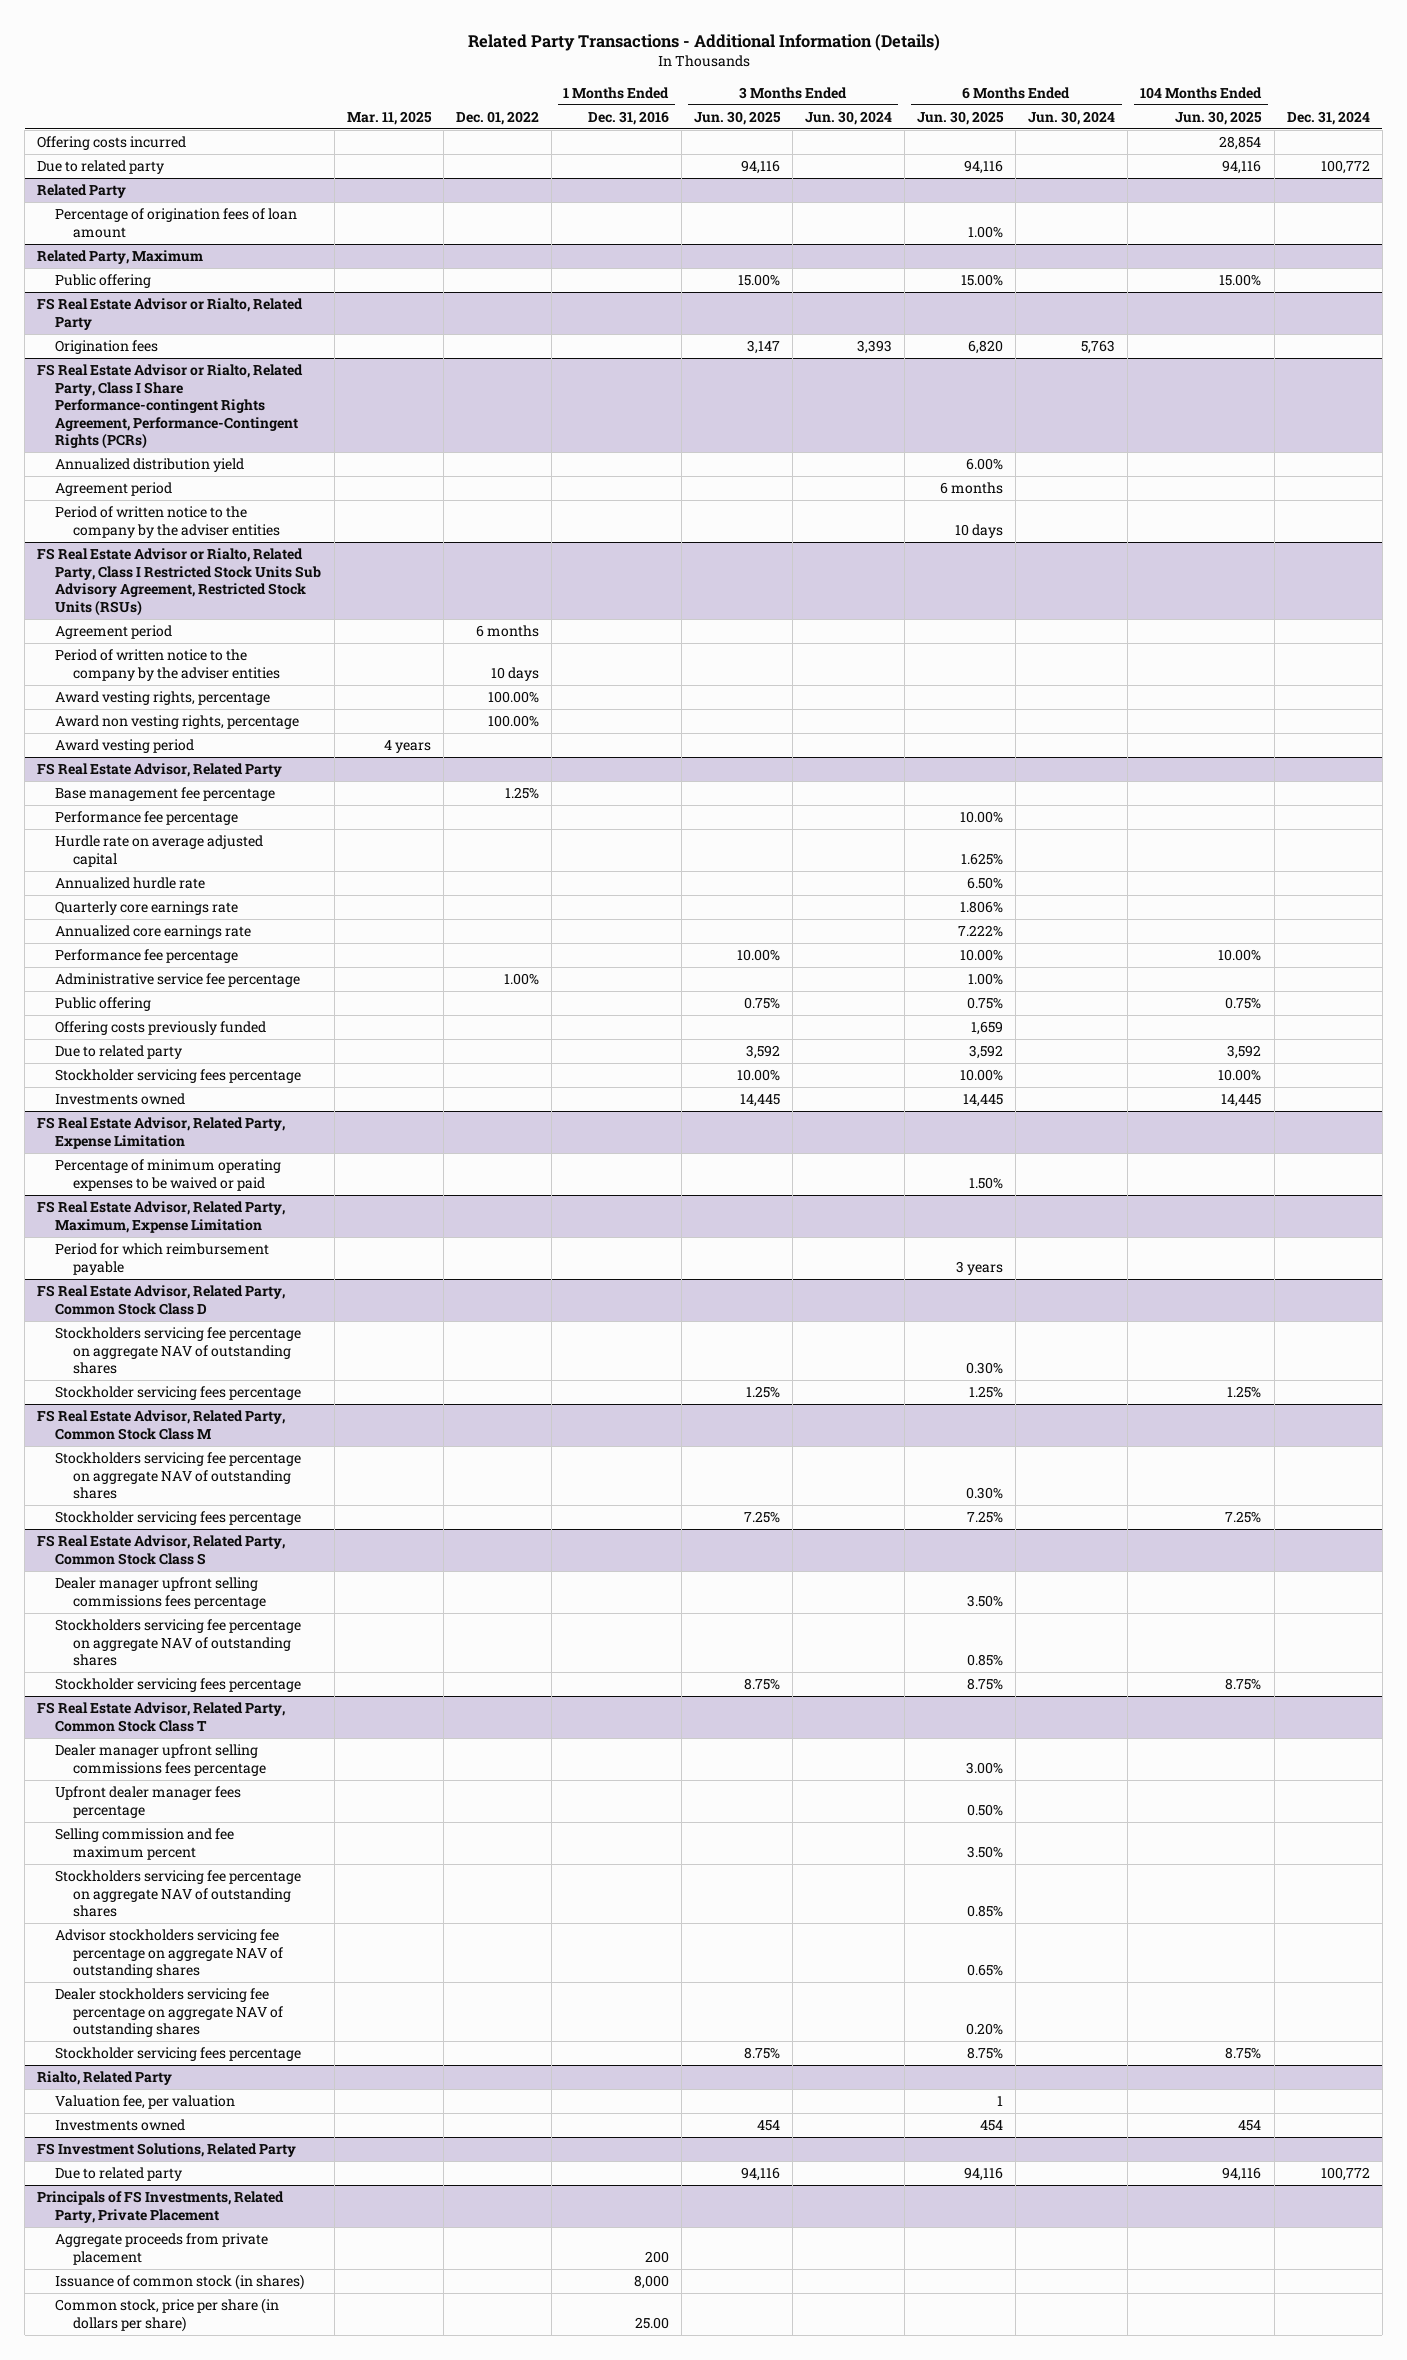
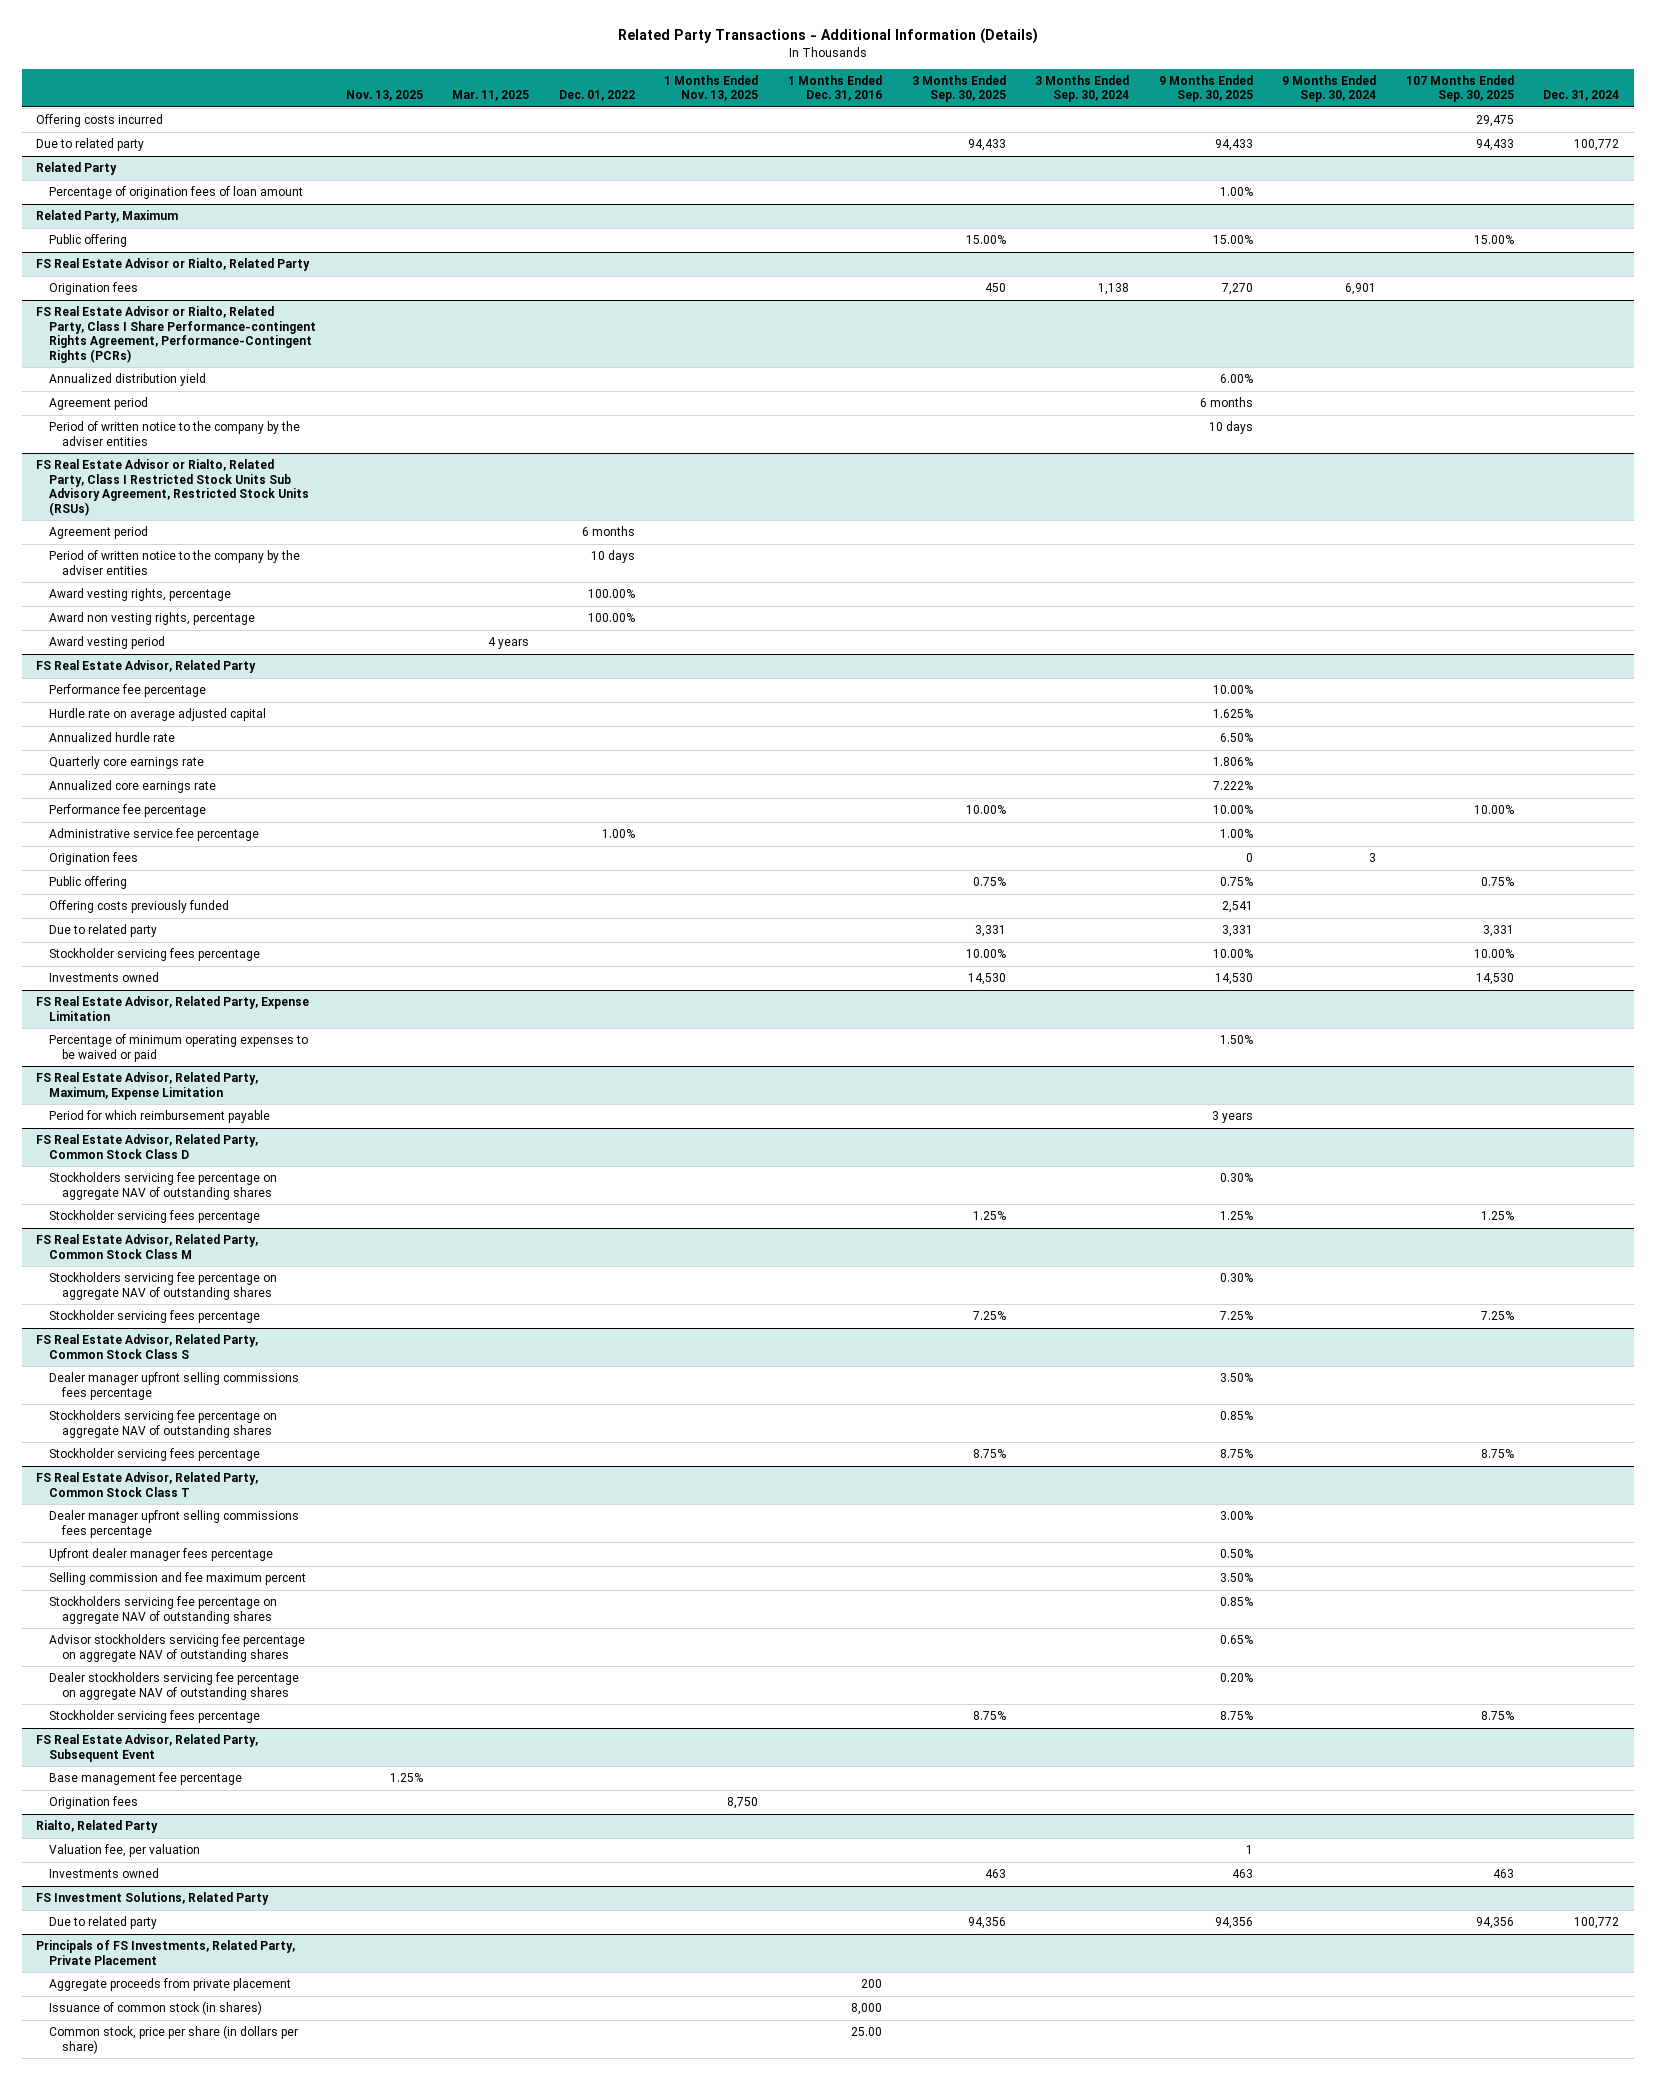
- | Mar. 11, 2025 | Dec. 01, 2022 | 1 Months Ended Dec. 31, 2016 | 3 Months Ended Jun. 30, 2025 | 3 Months Ended Jun. 30, 2024 | 6 Months Ended Jun. 30, 2025 | 6 Months Ended Jun. 30, 2024 | 104 Months Ended Jun. 30, 2025 | Dec. 31, 2024
+ | Nov. 13, 2025 | Mar. 11, 2025 | Dec. 01, 2022 | 1 Months Ended Nov. 13, 2025 | 1 Months Ended Dec. 31, 2016 | 3 Months Ended Sep. 30, 2025 | 3 Months Ended Sep. 30, 2024 | 9 Months Ended Sep. 30, 2025 | 9 Months Ended Sep. 30, 2024 | 107 Months Ended Sep. 30, 2025 | Dec. 31, 2024
@ FS Real Estate Advisor, Related Party
- Base management fee percentage | | 1.25% | | | | | | |
+ Origination fees | | | | | | | | 0 | 3 | |
+ FS Real Estate Advisor, Related Party, Subsequent Event
+ Base management fee percentage | 1.25% | | | | | | | | | |
+ Origination fees | | | | 8,750 | | | | | | |

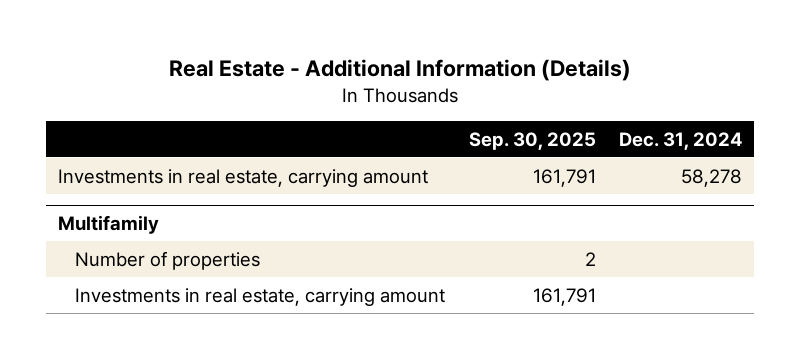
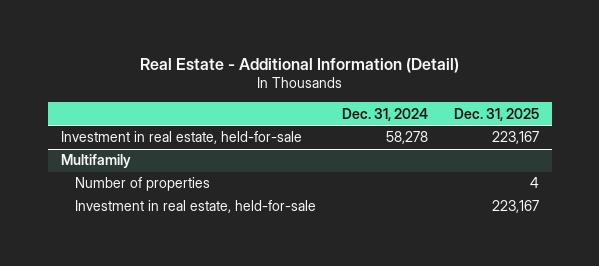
- Real Estate - Additional Information (Details)
+ Real Estate - Additional Information (Detail)
- | Sep. 30, 2025 | Dec. 31, 2024
+ | Dec. 31, 2024 | Dec. 31, 2025
- Investments in real estate, carrying amount | 161,791 | 58,278
+ Investment in real estate, held-for-sale | 58,278 | 223,167
@ Multifamily
- Investments in real estate, carrying amount | 161,791 |
+ Investment in real estate, held-for-sale | | 223,167

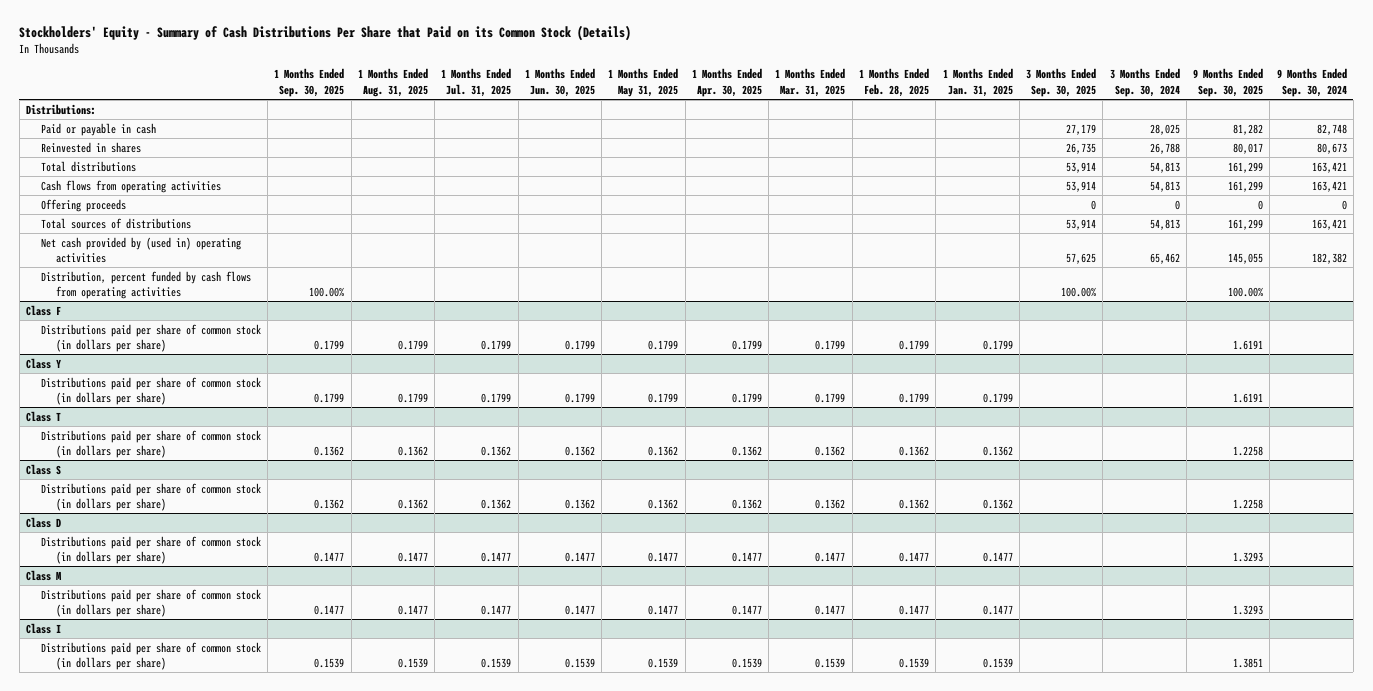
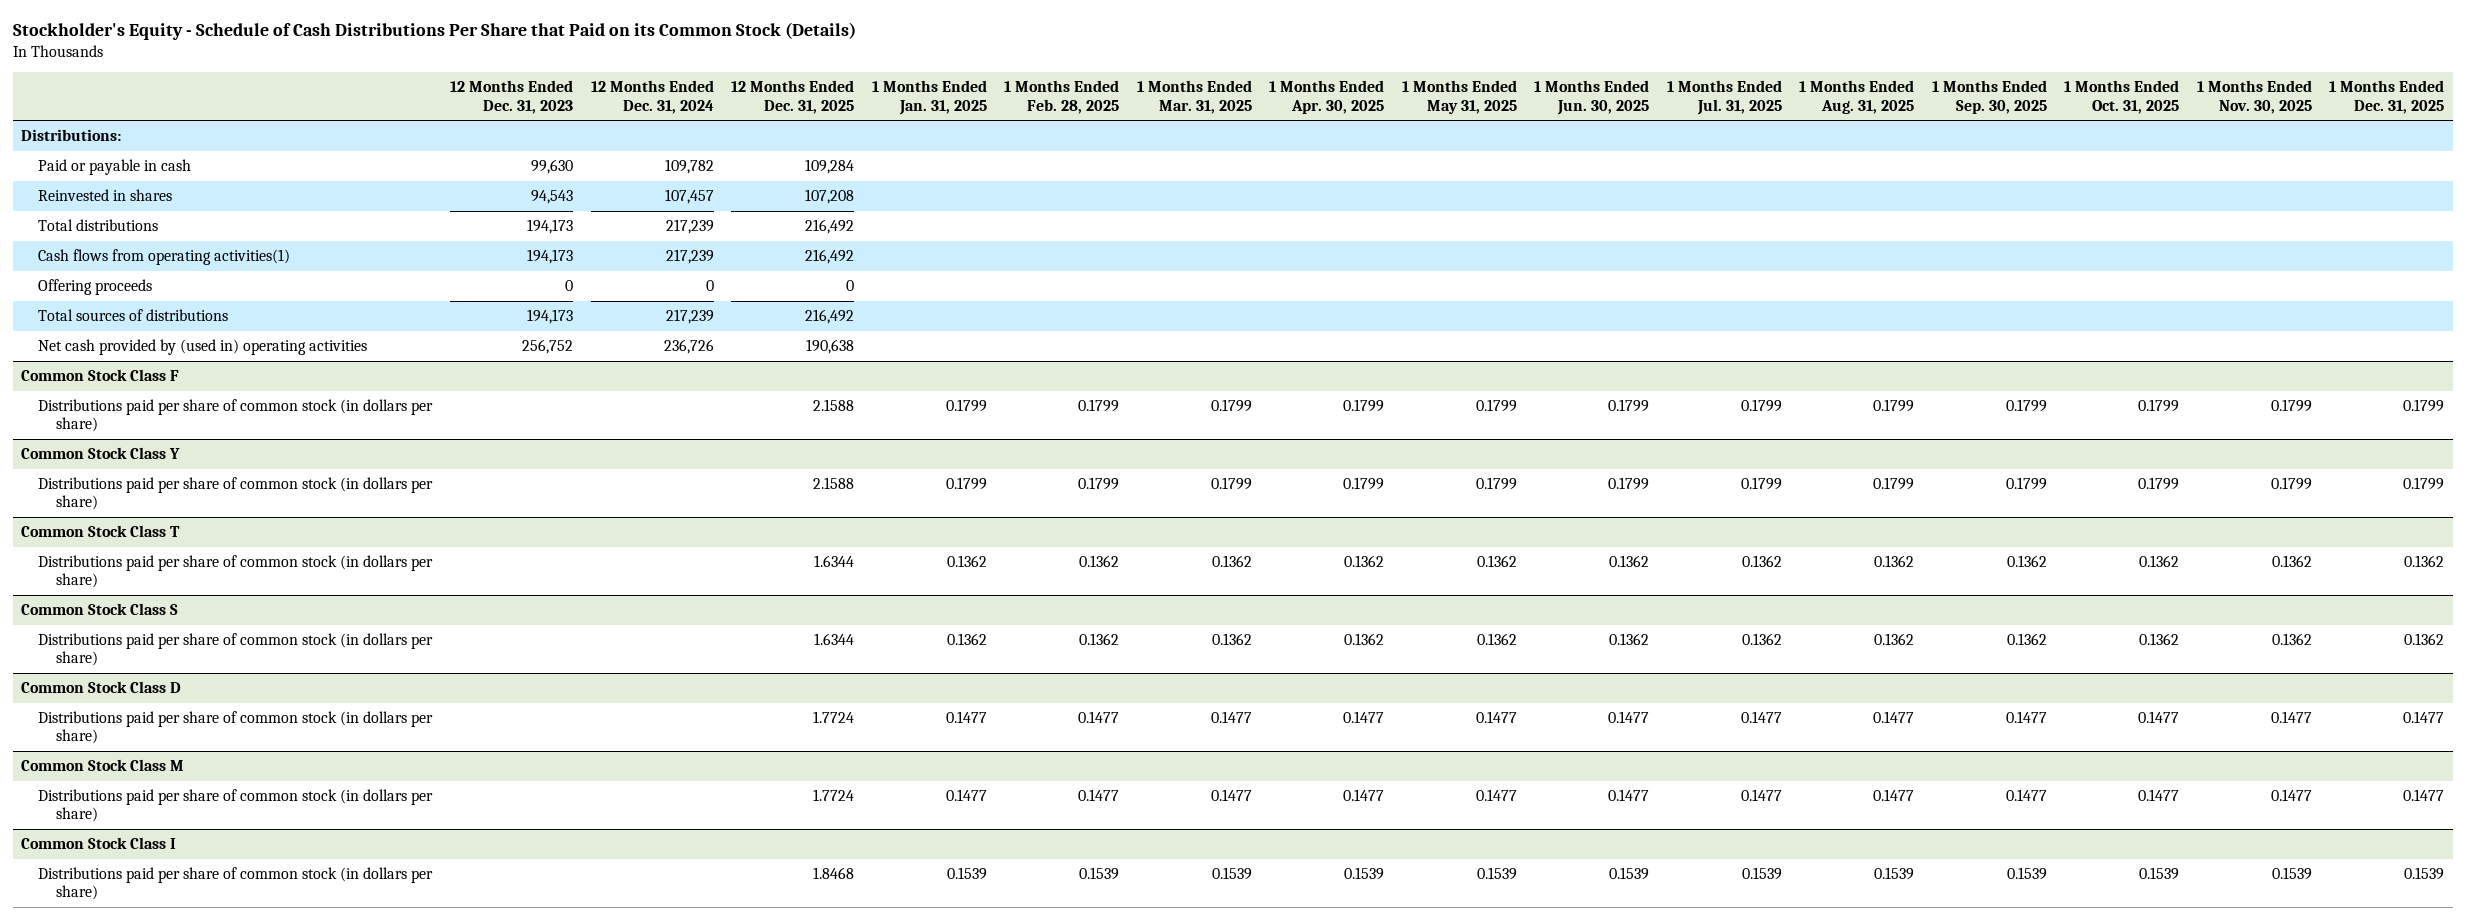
- Stockholders' Equity - Summary of Cash Distributions Per Share that Paid on its Common Stock (Details)
+ Stockholder's Equity - Schedule of Cash Distributions Per Share that Paid on its Common Stock (Details)
- | 1 Months Ended Sep. 30, 2025 | 1 Months Ended Aug. 31, 2025 | 1 Months Ended Jul. 31, 2025 | 1 Months Ended Jun. 30, 2025 | 1 Months Ended May 31, 2025 | 1 Months Ended Apr. 30, 2025 | 1 Months Ended Mar. 31, 2025 | 1 Months Ended Feb. 28, 2025 | 1 Months Ended Jan. 31, 2025 | 3 Months Ended Sep. 30, 2025 | 3 Months Ended Sep. 30, 2024 | 9 Months Ended Sep. 30, 2025 | 9 Months Ended Sep. 30, 2024
+ | 12 Months Ended Dec. 31, 2023 | 12 Months Ended Dec. 31, 2024 | 12 Months Ended Dec. 31, 2025 | 1 Months Ended Jan. 31, 2025 | 1 Months Ended Feb. 28, 2025 | 1 Months Ended Mar. 31, 2025 | 1 Months Ended Apr. 30, 2025 | 1 Months Ended May 31, 2025 | 1 Months Ended Jun. 30, 2025 | 1 Months Ended Jul. 31, 2025 | 1 Months Ended Aug. 31, 2025 | 1 Months Ended Sep. 30, 2025 | 1 Months Ended Oct. 31, 2025 | 1 Months Ended Nov. 30, 2025 | 1 Months Ended Dec. 31, 2025
- Cash flows from operating activities | | | | | | | | | | 53,914 | 54,813 | 161,299 | 163,421
+ Cash flows from operating activities(1) | 194,173 | 217,239 | 216,492 | | | | | | | | | | | |
- Distribution, percent funded by cash flows from operating activities | 100.00% | | | | | | | | | 100.00% | | 100.00% |
- Class F
+ Common Stock Class F
- Class Y
+ Common Stock Class Y
- Class T
+ Common Stock Class T
- Class S
+ Common Stock Class S
- Class D
+ Common Stock Class D
- Class M
+ Common Stock Class M
- Class I
+ Common Stock Class I

